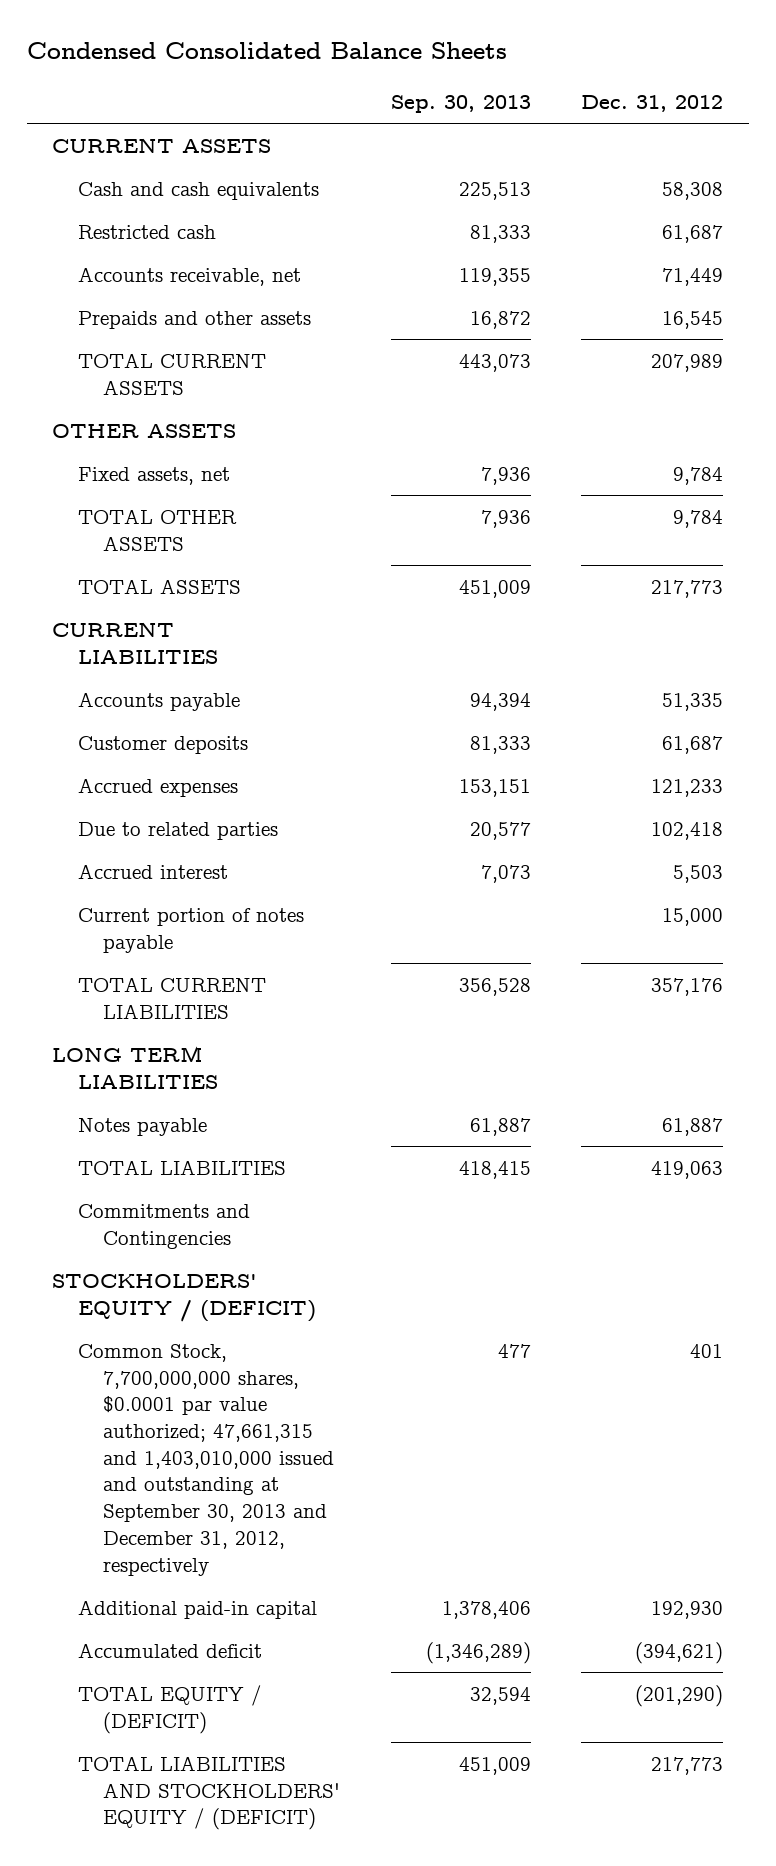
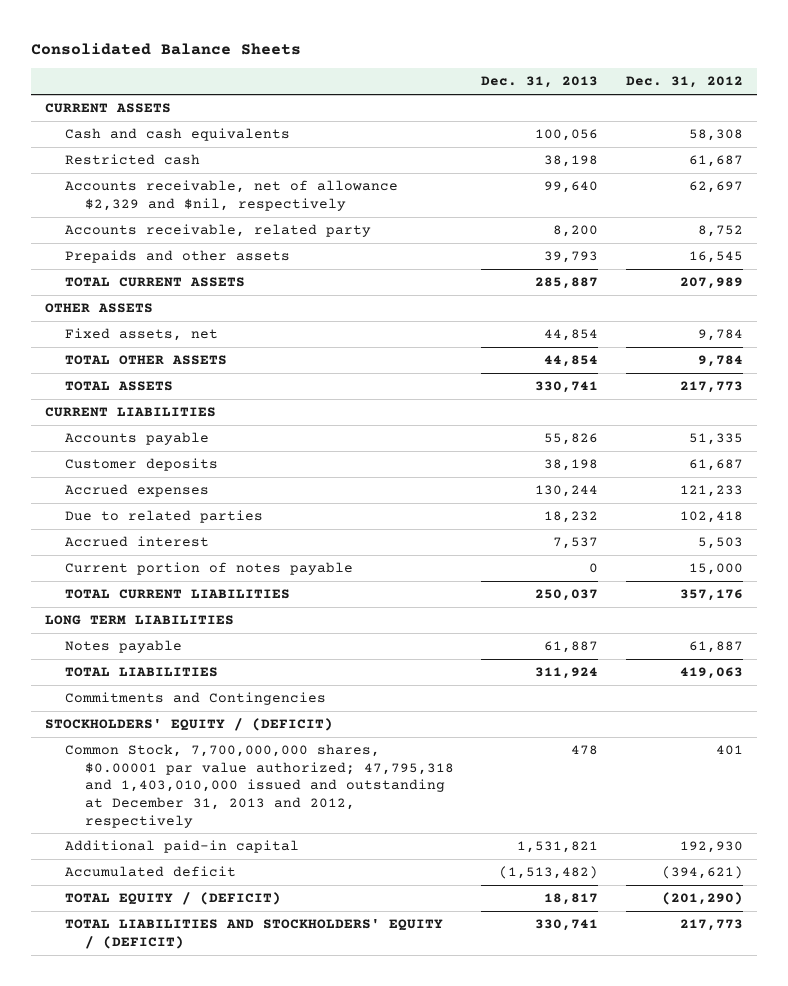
- Condensed Consolidated Balance Sheets
+ Consolidated Balance Sheets
- | Sep. 30, 2013 | Dec. 31, 2012
+ | Dec. 31, 2013 | Dec. 31, 2012
- Accounts receivable, net | 119,355 | 71,449
+ Accounts receivable, net of allowance $2,329 and $nil, respectively | 99,640 | 62,697
+ Accounts receivable, related party | 8,200 | 8,752
- Common Stock, 7,700,000,000 shares, $0.0001 par value authorized; 47,661,315 and 1,403,010,000 issued and outstanding at September 30, 2013 and December 31, 2012, respectively | 477 | 401
+ Common Stock, 7,700,000,000 shares, $0.00001 par value authorized; 47,795,318 and 1,403,010,000 issued and outstanding at December 31, 2013 and 2012, respectively | 478 | 401

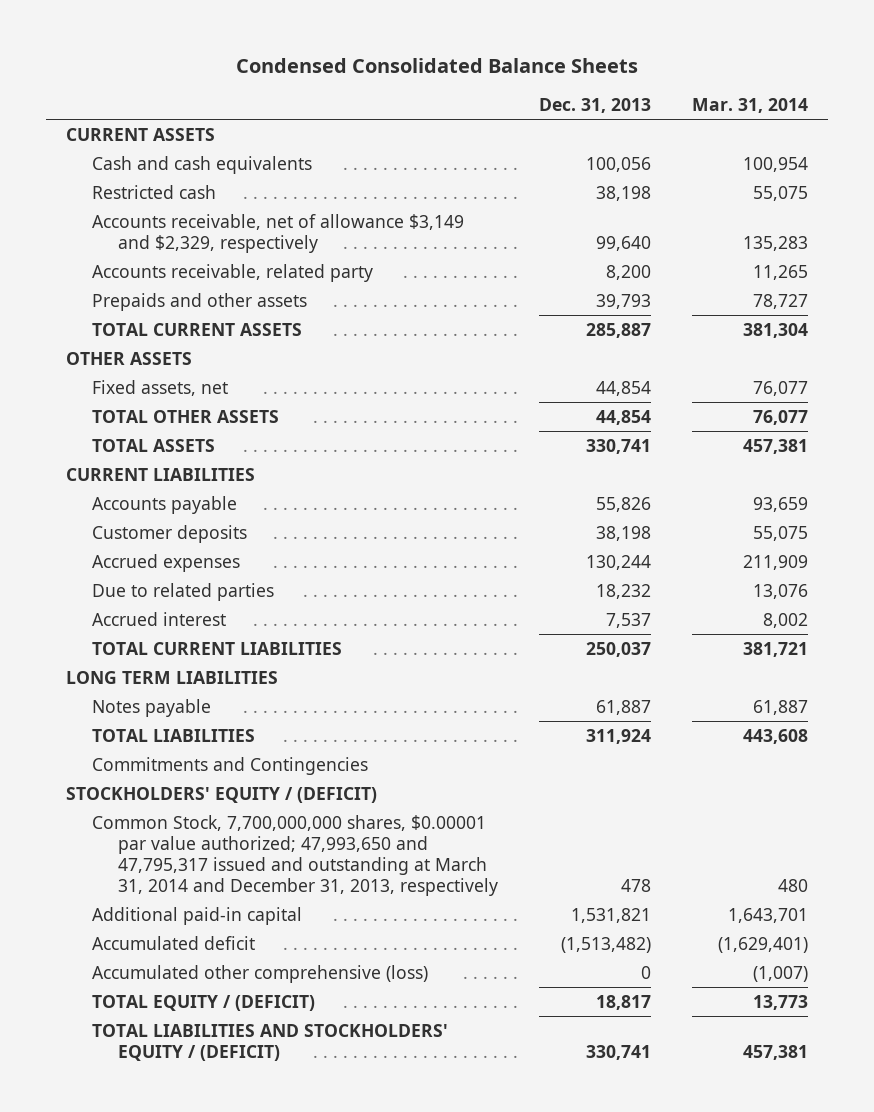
- Consolidated Balance Sheets
+ Condensed Consolidated Balance Sheets
- | Dec. 31, 2013 | Dec. 31, 2012
+ | Dec. 31, 2013 | Mar. 31, 2014
- Accounts receivable, net of allowance $2,329 and $nil, respectively | 99,640 | 62,697
+ Accounts receivable, net of allowance $3,149 and $2,329, respectively | 99,640 | 135,283
- Current portion of notes payable | 0 | 15,000
- Common Stock, 7,700,000,000 shares, $0.00001 par value authorized; 47,795,318 and 1,403,010,000 issued and outstanding at December 31, 2013 and 2012, respectively | 478 | 401
+ Common Stock, 7,700,000,000 shares, $0.00001 par value authorized; 47,993,650 and 47,795,317 issued and outstanding at March 31, 2014 and December 31, 2013, respectively | 478 | 480
+ Accumulated other comprehensive (loss) | 0 | (1,007)

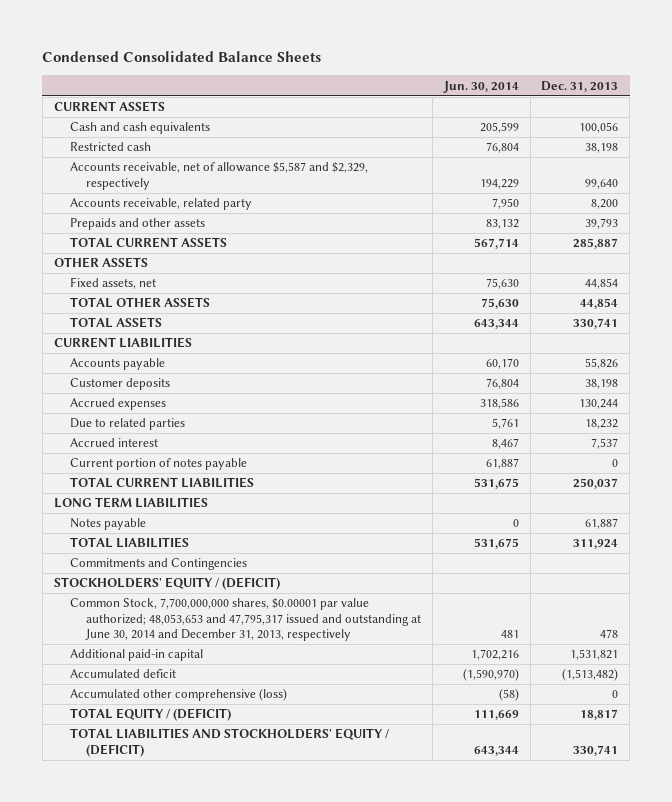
- | Dec. 31, 2013 | Mar. 31, 2014
+ | Jun. 30, 2014 | Dec. 31, 2013
- Accounts receivable, net of allowance $3,149 and $2,329, respectively | 99,640 | 135,283
+ Accounts receivable, net of allowance $5,587 and $2,329, respectively | 194,229 | 99,640
+ Current portion of notes payable | 61,887 | 0
- Common Stock, 7,700,000,000 shares, $0.00001 par value authorized; 47,993,650 and 47,795,317 issued and outstanding at March 31, 2014 and December 31, 2013, respectively | 478 | 480
+ Common Stock, 7,700,000,000 shares, $0.00001 par value authorized; 48,053,653 and 47,795,317 issued and outstanding at June 30, 2014 and December 31, 2013, respectively | 481 | 478

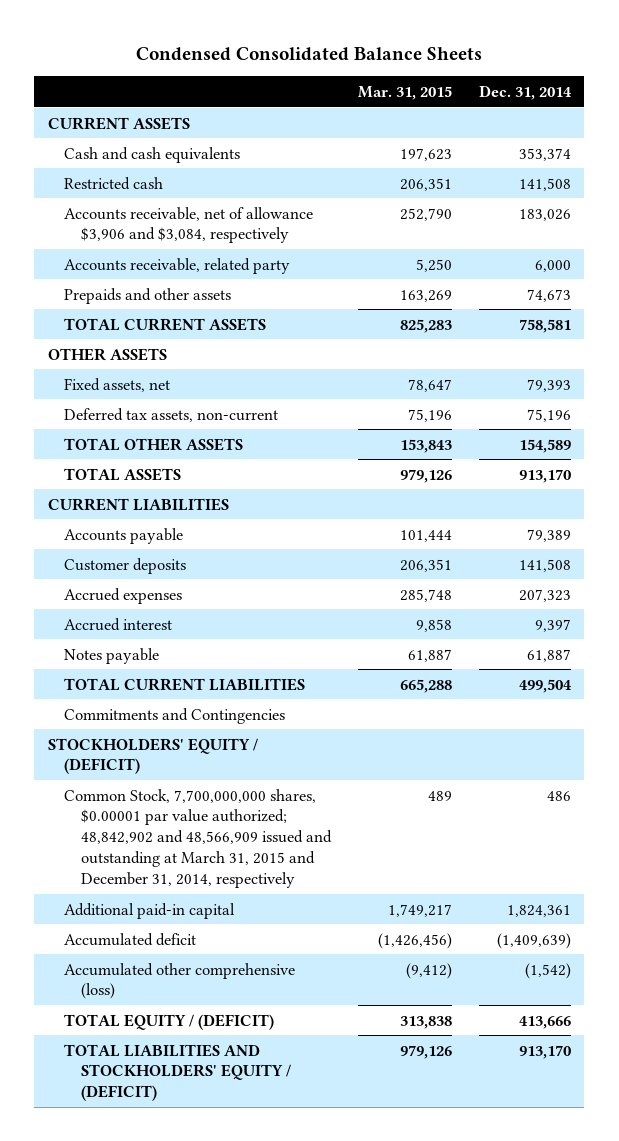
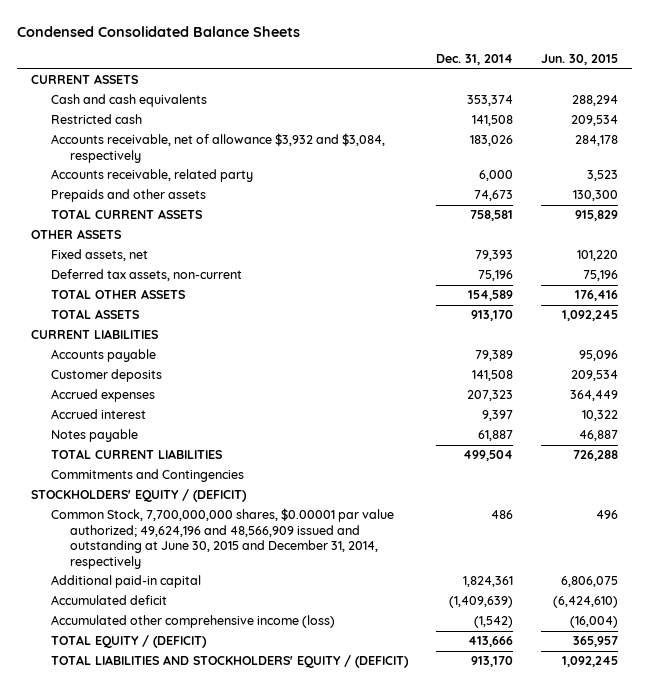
- | Mar. 31, 2015 | Dec. 31, 2014
+ | Dec. 31, 2014 | Jun. 30, 2015
- Accounts receivable, net of allowance $3,906 and $3,084, respectively | 252,790 | 183,026
+ Accounts receivable, net of allowance $3,932 and $3,084, respectively | 183,026 | 284,178
- Common Stock, 7,700,000,000 shares, $0.00001 par value authorized; 48,842,902 and 48,566,909 issued and outstanding at March 31, 2015 and December 31, 2014, respectively | 489 | 486
+ Common Stock, 7,700,000,000 shares, $0.00001 par value authorized; 49,624,196 and 48,566,909 issued and outstanding at June 30, 2015 and December 31, 2014, respectively | 486 | 496
- Accumulated other comprehensive (loss) | (9,412) | (1,542)
+ Accumulated other comprehensive income (loss) | (1,542) | (16,004)

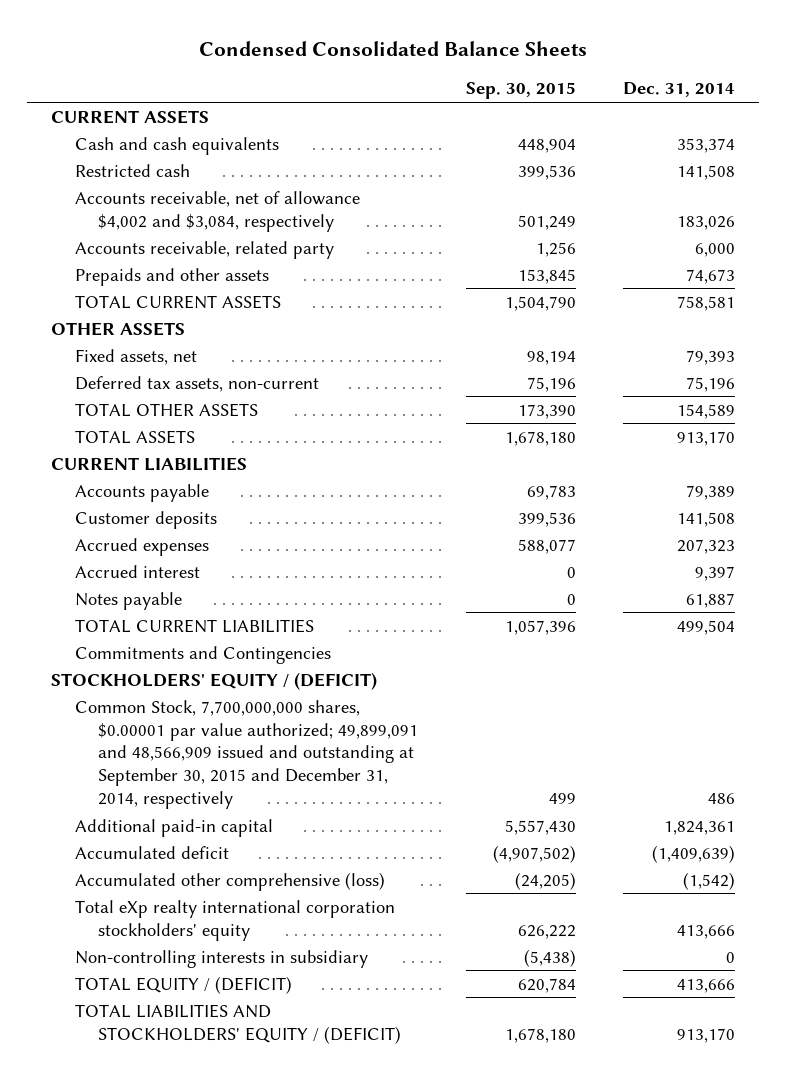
- | Dec. 31, 2014 | Jun. 30, 2015
+ | Sep. 30, 2015 | Dec. 31, 2014
- Accounts receivable, net of allowance $3,932 and $3,084, respectively | 183,026 | 284,178
+ Accounts receivable, net of allowance $4,002 and $3,084, respectively | 501,249 | 183,026
- Common Stock, 7,700,000,000 shares, $0.00001 par value authorized; 49,624,196 and 48,566,909 issued and outstanding at June 30, 2015 and December 31, 2014, respectively | 486 | 496
+ Common Stock, 7,700,000,000 shares, $0.00001 par value authorized; 49,899,091 and 48,566,909 issued and outstanding at September 30, 2015 and December 31, 2014, respectively | 499 | 486
- Accumulated other comprehensive income (loss) | (1,542) | (16,004)
+ Accumulated other comprehensive (loss) | (24,205) | (1,542)
+ Total eXp realty international corporation stockholders' equity | 626,222 | 413,666
+ Non-controlling interests in subsidiary | (5,438) | 0

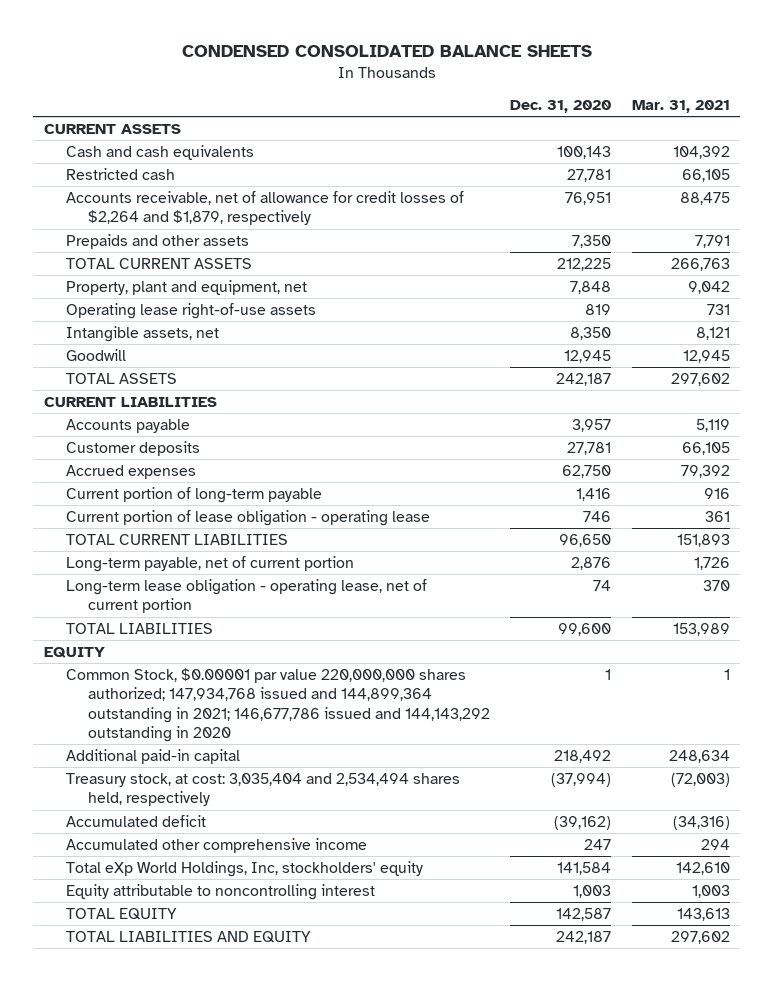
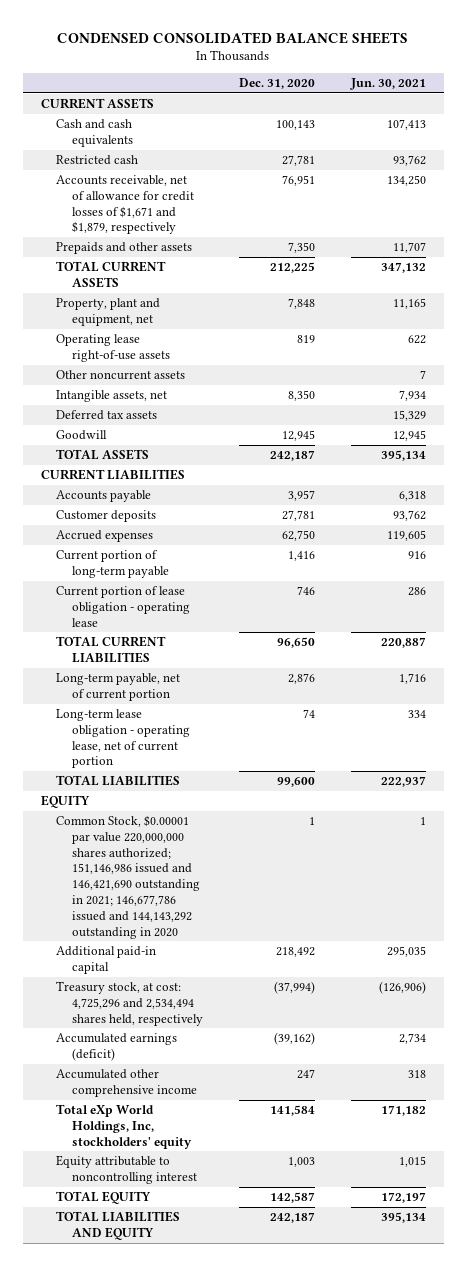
- | Dec. 31, 2020 | Mar. 31, 2021
+ | Dec. 31, 2020 | Jun. 30, 2021
- Accounts receivable, net of allowance for credit losses of $2,264 and $1,879, respectively | 76,951 | 88,475
+ Accounts receivable, net of allowance for credit losses of $1,671 and $1,879, respectively | 76,951 | 134,250
+ Other noncurrent assets | | 7
+ Deferred tax assets | | 15,329
- Common Stock, $0.00001 par value 220,000,000 shares authorized; 147,934,768 issued and 144,899,364 outstanding in 2021; 146,677,786 issued and 144,143,292 outstanding in 2020 | 1 | 1
+ Common Stock, $0.00001 par value 220,000,000 shares authorized; 151,146,986 issued and 146,421,690 outstanding in 2021; 146,677,786 issued and 144,143,292 outstanding in 2020 | 1 | 1
- Treasury stock, at cost: 3,035,404 and 2,534,494 shares held, respectively | (37,994) | (72,003)
- Accumulated deficit | (39,162) | (34,316)
+ Treasury stock, at cost: 4,725,296 and 2,534,494 shares held, respectively | (37,994) | (126,906)
+ Accumulated earnings (deficit) | (39,162) | 2,734

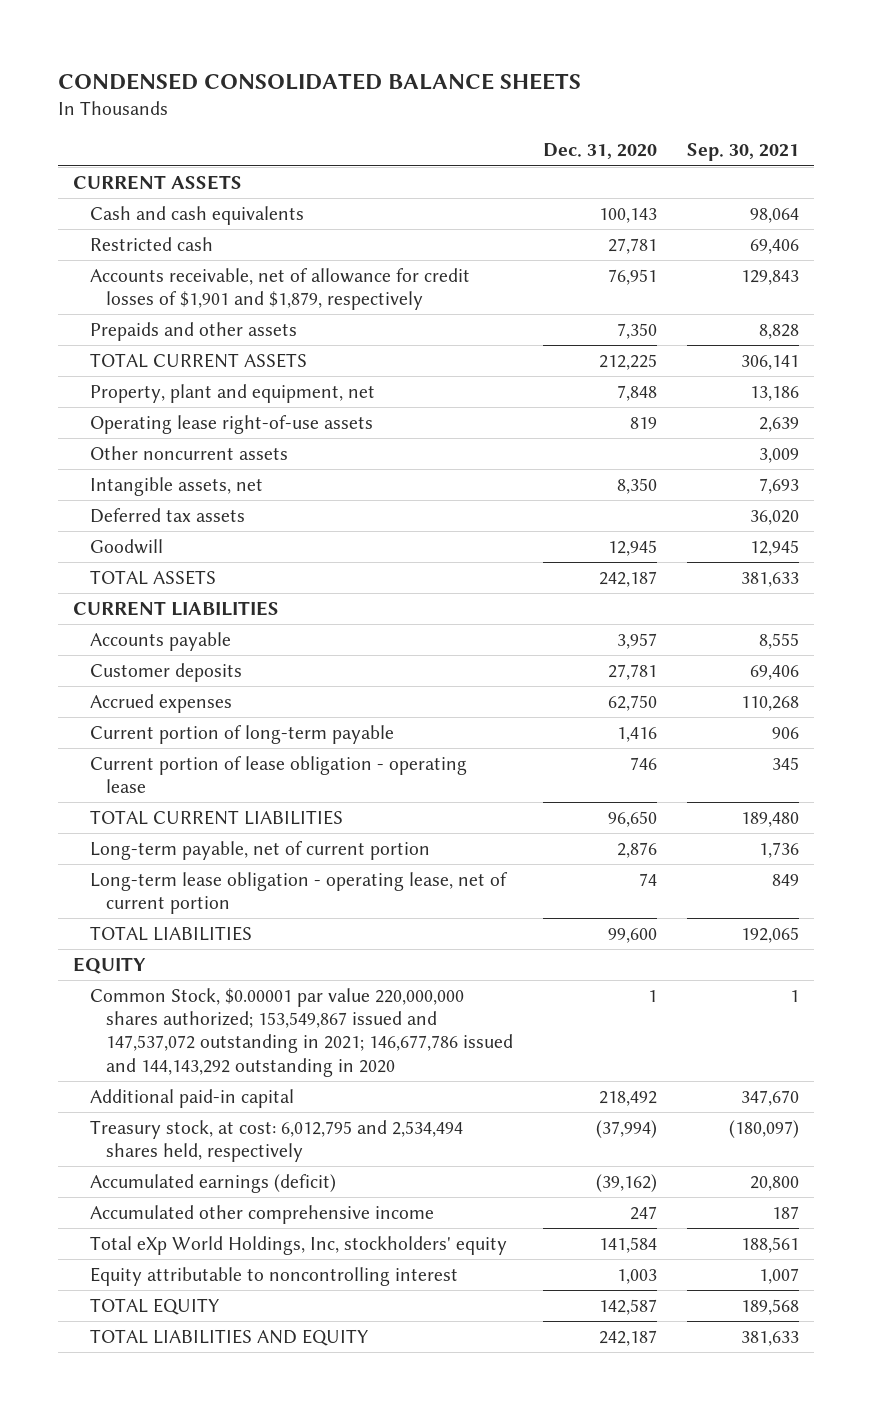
- | Dec. 31, 2020 | Jun. 30, 2021
+ | Dec. 31, 2020 | Sep. 30, 2021
- Accounts receivable, net of allowance for credit losses of $1,671 and $1,879, respectively | 76,951 | 134,250
+ Accounts receivable, net of allowance for credit losses of $1,901 and $1,879, respectively | 76,951 | 129,843
- Common Stock, $0.00001 par value 220,000,000 shares authorized; 151,146,986 issued and 146,421,690 outstanding in 2021; 146,677,786 issued and 144,143,292 outstanding in 2020 | 1 | 1
+ Common Stock, $0.00001 par value 220,000,000 shares authorized; 153,549,867 issued and 147,537,072 outstanding in 2021; 146,677,786 issued and 144,143,292 outstanding in 2020 | 1 | 1
- Treasury stock, at cost: 4,725,296 and 2,534,494 shares held, respectively | (37,994) | (126,906)
+ Treasury stock, at cost: 6,012,795 and 2,534,494 shares held, respectively | (37,994) | (180,097)

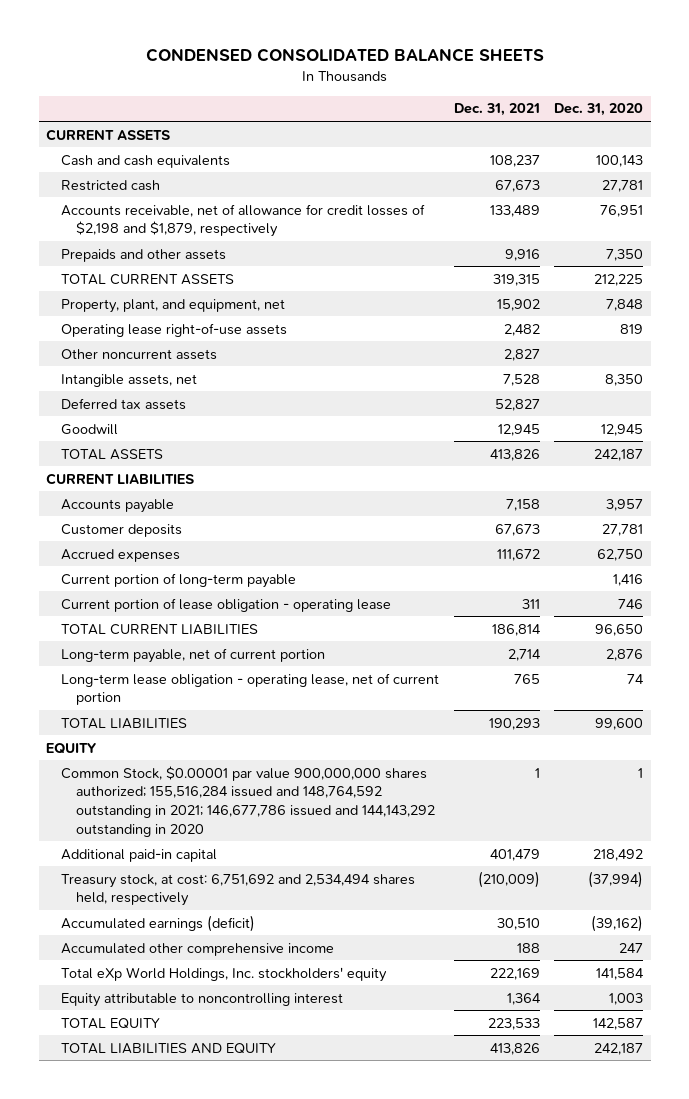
- | Dec. 31, 2020 | Sep. 30, 2021
+ | Dec. 31, 2021 | Dec. 31, 2020
- Accounts receivable, net of allowance for credit losses of $1,901 and $1,879, respectively | 76,951 | 129,843
+ Accounts receivable, net of allowance for credit losses of $2,198 and $1,879, respectively | 133,489 | 76,951
- Property, plant and equipment, net | 7,848 | 13,186
+ Property, plant, and equipment, net | 15,902 | 7,848
- Common Stock, $0.00001 par value 220,000,000 shares authorized; 153,549,867 issued and 147,537,072 outstanding in 2021; 146,677,786 issued and 144,143,292 outstanding in 2020 | 1 | 1
+ Common Stock, $0.00001 par value 900,000,000 shares authorized; 155,516,284 issued and 148,764,592 outstanding in 2021; 146,677,786 issued and 144,143,292 outstanding in 2020 | 1 | 1
- Treasury stock, at cost: 6,012,795 and 2,534,494 shares held, respectively | (37,994) | (180,097)
+ Treasury stock, at cost: 6,751,692 and 2,534,494 shares held, respectively | (210,009) | (37,994)
- Total eXp World Holdings, Inc, stockholders' equity | 141,584 | 188,561
+ Total eXp World Holdings, Inc. stockholders' equity | 222,169 | 141,584

